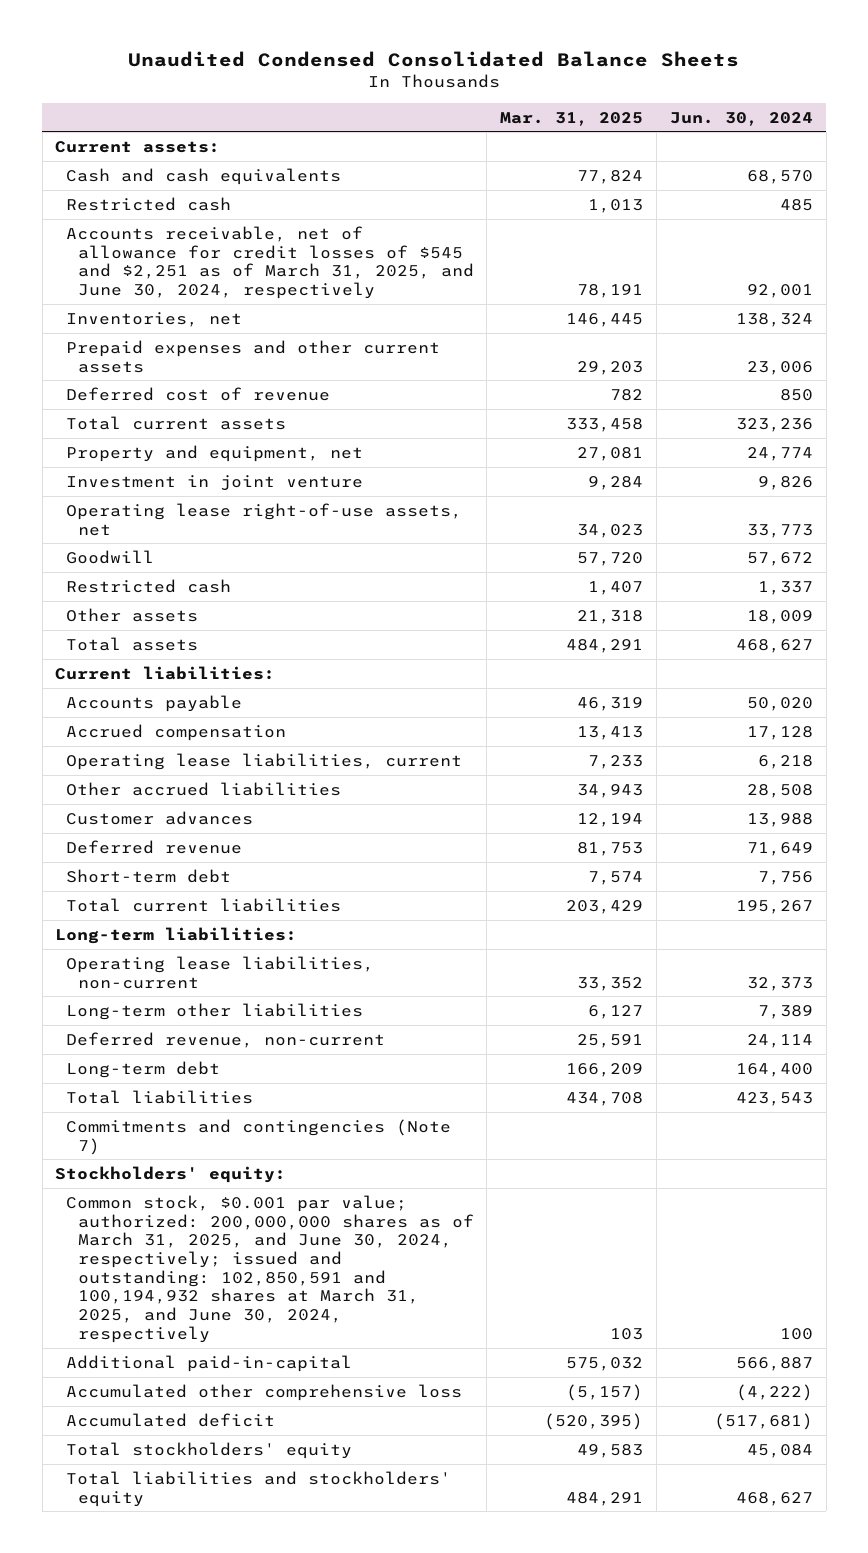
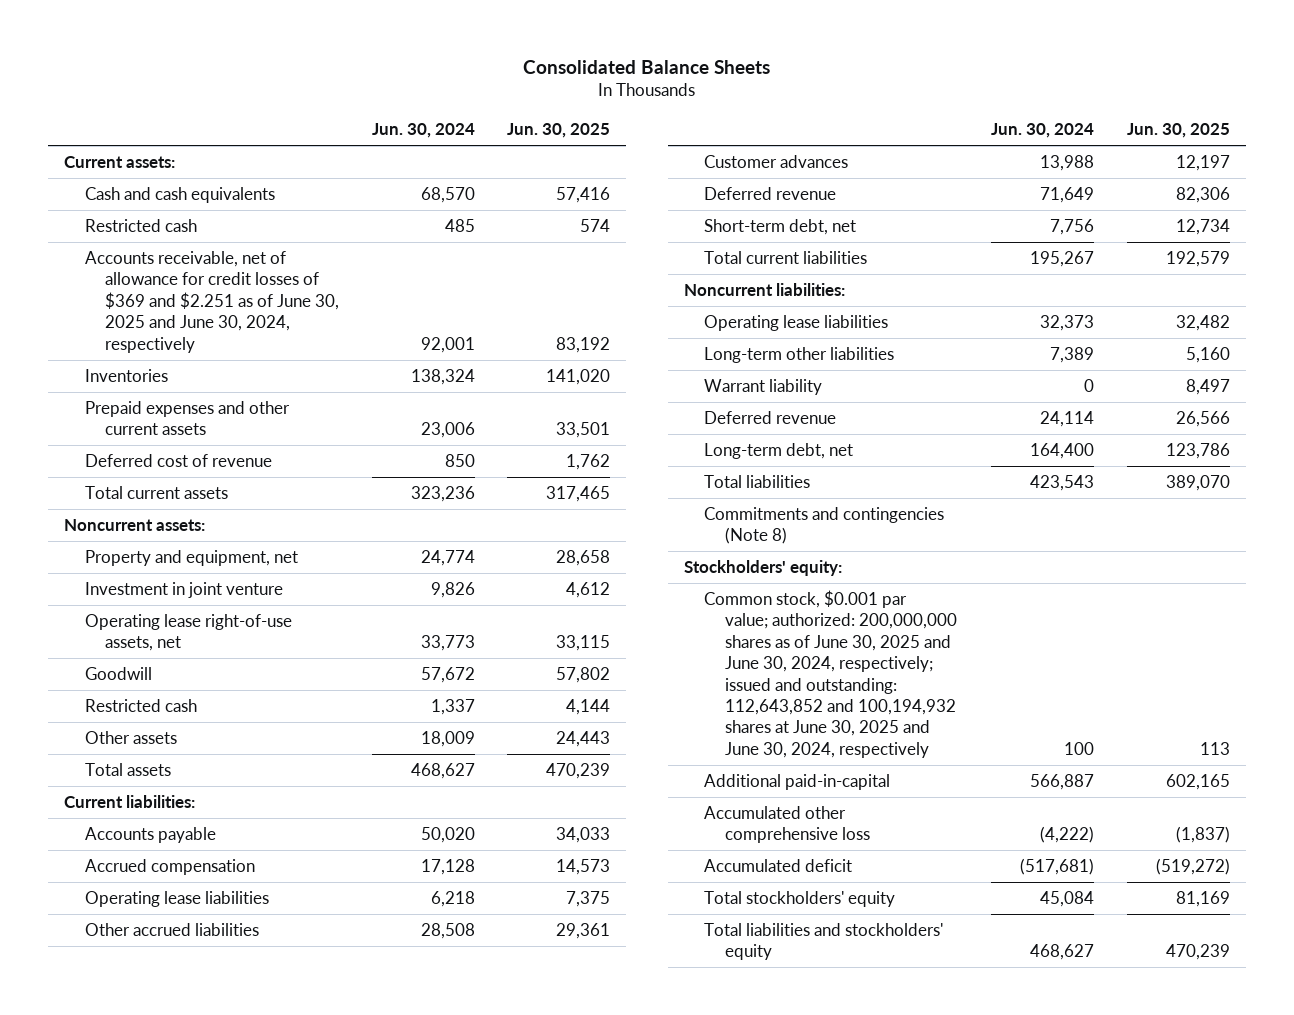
- Unaudited Condensed Consolidated Balance Sheets
+ Consolidated Balance Sheets
- | Mar. 31, 2025 | Jun. 30, 2024
+ | Jun. 30, 2024 | Jun. 30, 2025
- Accounts receivable, net of allowance for credit losses of $545 and $2,251 as of March 31, 2025, and June 30, 2024, respectively | 78,191 | 92,001
- Inventories, net | 146,445 | 138,324
+ Accounts receivable, net of allowance for credit losses of $369 and $2.251 as of June 30, 2025 and June 30, 2024, respectively | 92,001 | 83,192
+ Inventories | 138,324 | 141,020
+ Noncurrent assets:
- Operating lease liabilities, current | 7,233 | 6,218
+ Operating lease liabilities | 6,218 | 7,375
- Short-term debt | 7,574 | 7,756
+ Short-term debt, net | 7,756 | 12,734
- Long-term liabilities:
- Operating lease liabilities, non-current | 33,352 | 32,373
+ Noncurrent liabilities:
+ Operating lease liabilities | 32,373 | 32,482
- Deferred revenue, non-current | 25,591 | 24,114
- Long-term debt | 166,209 | 164,400
+ Warrant liability | 0 | 8,497
+ Deferred revenue | 24,114 | 26,566
+ Long-term debt, net | 164,400 | 123,786
- Commitments and contingencies (Note 7)
+ Commitments and contingencies (Note 8)
- Common stock, $0.001 par value; authorized: 200,000,000 shares as of March 31, 2025, and June 30, 2024, respectively; issued and outstanding: 102,850,591 and 100,194,932 shares at March 31, 2025, and June 30, 2024, respectively | 103 | 100
+ Common stock, $0.001 par value; authorized: 200,000,000 shares as of June 30, 2025 and June 30, 2024, respectively; issued and outstanding: 112,643,852 and 100,194,932 shares at June 30, 2025 and June 30, 2024, respectively | 100 | 113

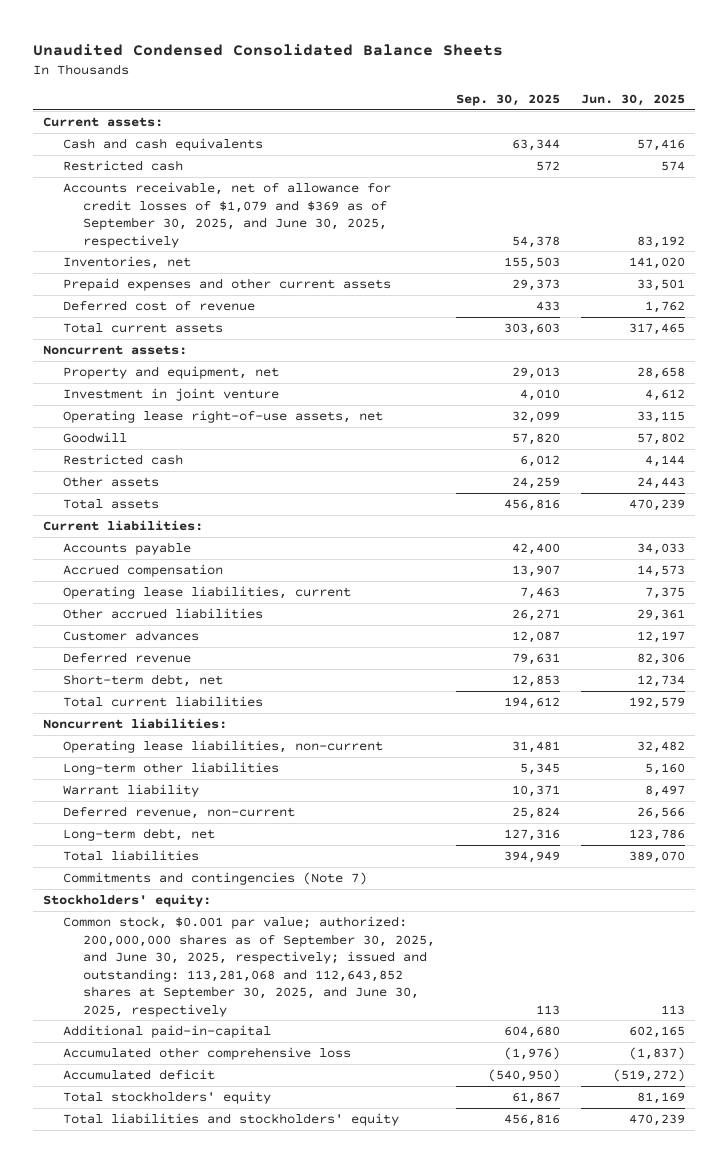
- Consolidated Balance Sheets
+ Unaudited Condensed Consolidated Balance Sheets
- | Jun. 30, 2024 | Jun. 30, 2025
+ | Sep. 30, 2025 | Jun. 30, 2025
- Accounts receivable, net of allowance for credit losses of $369 and $2.251 as of June 30, 2025 and June 30, 2024, respectively | 92,001 | 83,192
- Inventories | 138,324 | 141,020
+ Accounts receivable, net of allowance for credit losses of $1,079 and $369 as of September 30, 2025, and June 30, 2025, respectively | 54,378 | 83,192
+ Inventories, net | 155,503 | 141,020
- Operating lease liabilities | 6,218 | 7,375
+ Operating lease liabilities, current | 7,463 | 7,375
- Operating lease liabilities | 32,373 | 32,482
+ Operating lease liabilities, non-current | 31,481 | 32,482
- Deferred revenue | 24,114 | 26,566
+ Deferred revenue, non-current | 25,824 | 26,566
- Commitments and contingencies (Note 8)
+ Commitments and contingencies (Note 7)
- Common stock, $0.001 par value; authorized: 200,000,000 shares as of June 30, 2025 and June 30, 2024, respectively; issued and outstanding: 112,643,852 and 100,194,932 shares at June 30, 2025 and June 30, 2024, respectively | 100 | 113
+ Common stock, $0.001 par value; authorized: 200,000,000 shares as of September 30, 2025, and June 30, 2025, respectively; issued and outstanding: 113,281,068 and 112,643,852 shares at September 30, 2025, and June 30, 2025, respectively | 113 | 113

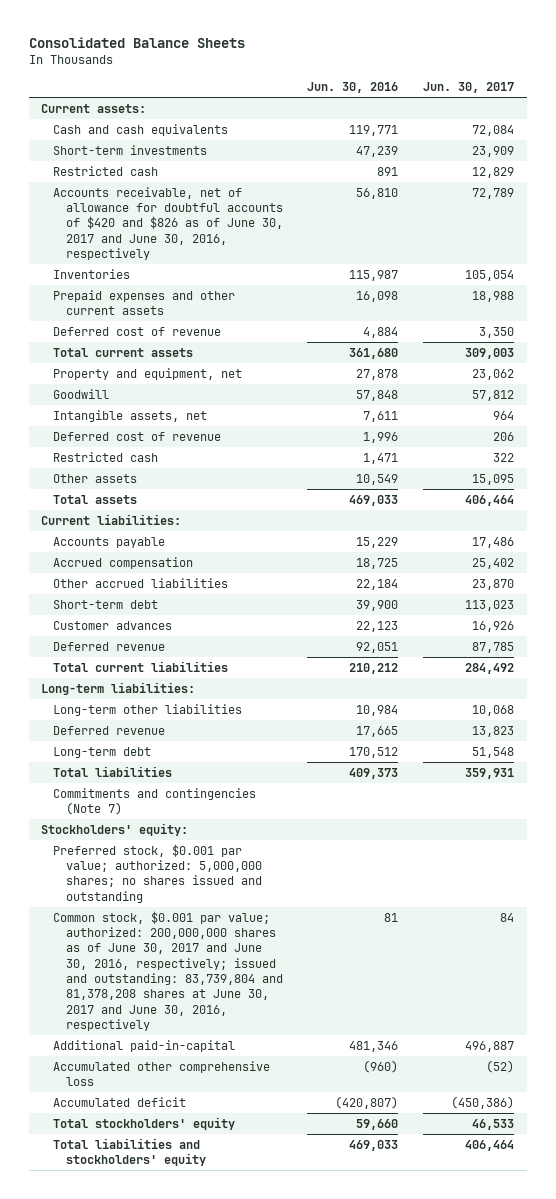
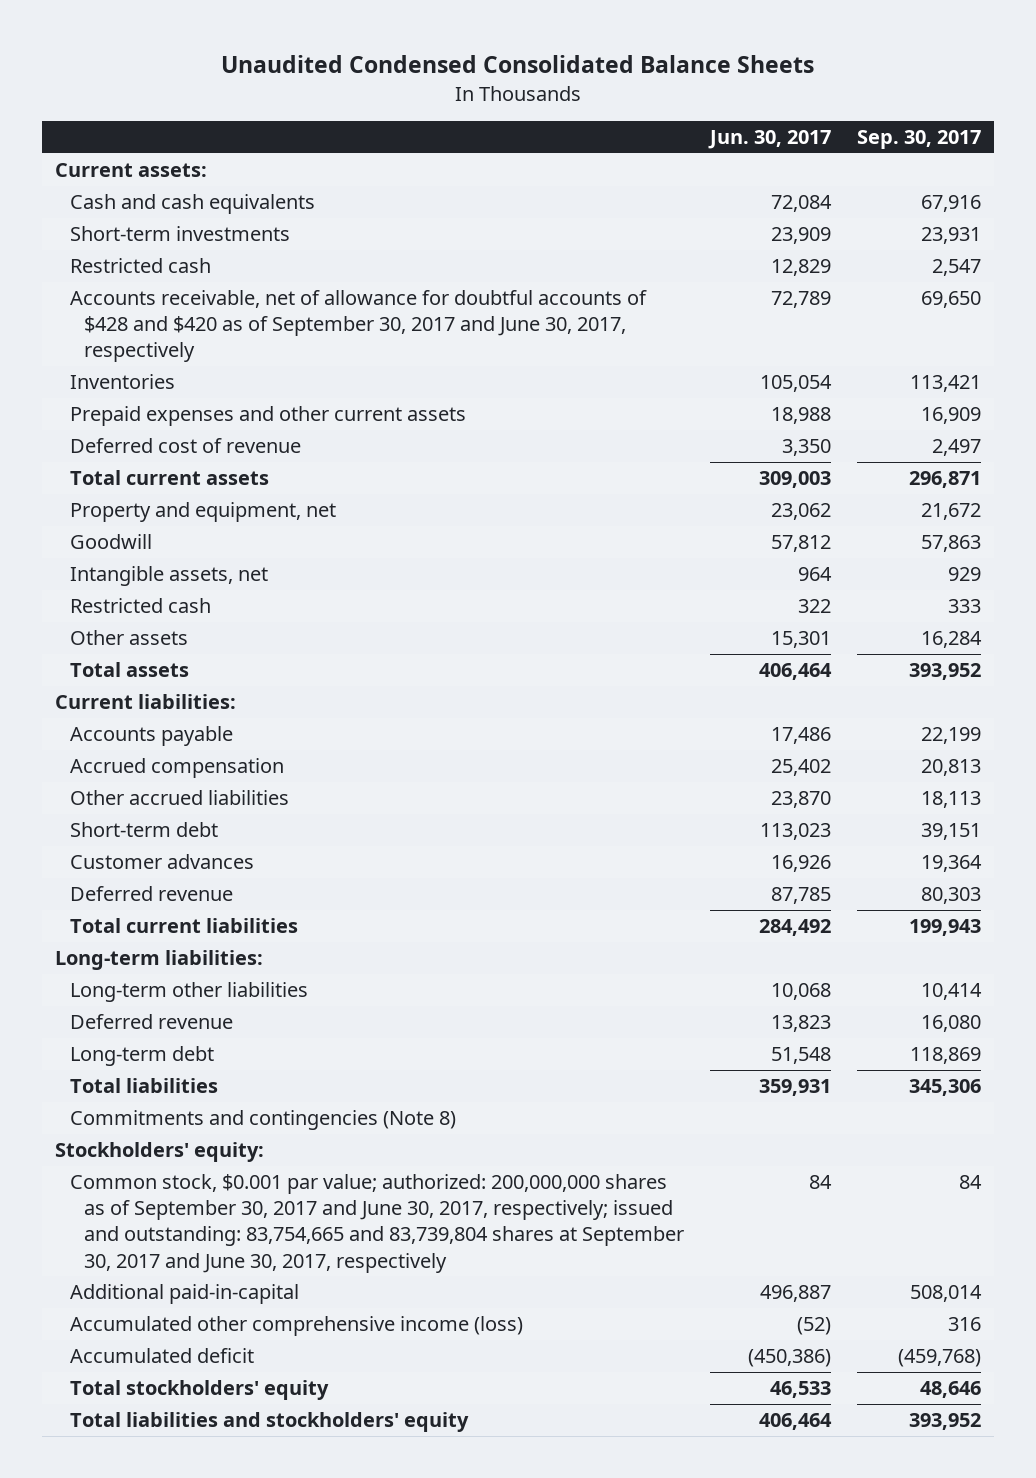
- Consolidated Balance Sheets
+ Unaudited Condensed Consolidated Balance Sheets
- | Jun. 30, 2016 | Jun. 30, 2017
+ | Jun. 30, 2017 | Sep. 30, 2017
- Accounts receivable, net of allowance for doubtful accounts of $420 and $826 as of June 30, 2017 and June 30, 2016, respectively | 56,810 | 72,789
+ Accounts receivable, net of allowance for doubtful accounts of $428 and $420 as of September 30, 2017 and June 30, 2017, respectively | 72,789 | 69,650
- Deferred cost of revenue | 1,996 | 206
- Other assets | 10,549 | 15,095
+ Other assets | 15,301 | 16,284
- Commitments and contingencies (Note 7)
+ Commitments and contingencies (Note 8)
- Preferred stock, $0.001 par value; authorized: 5,000,000 shares; no shares issued and outstanding
- Common stock, $0.001 par value; authorized: 200,000,000 shares as of June 30, 2017 and June 30, 2016, respectively; issued and outstanding: 83,739,804 and 81,378,208 shares at June 30, 2017 and June 30, 2016, respectively | 81 | 84
+ Common stock, $0.001 par value; authorized: 200,000,000 shares as of September 30, 2017 and June 30, 2017, respectively; issued and outstanding: 83,754,665 and 83,739,804 shares at September 30, 2017 and June 30, 2017, respectively | 84 | 84
- Accumulated other comprehensive loss | (960) | (52)
+ Accumulated other comprehensive income (loss) | (52) | 316

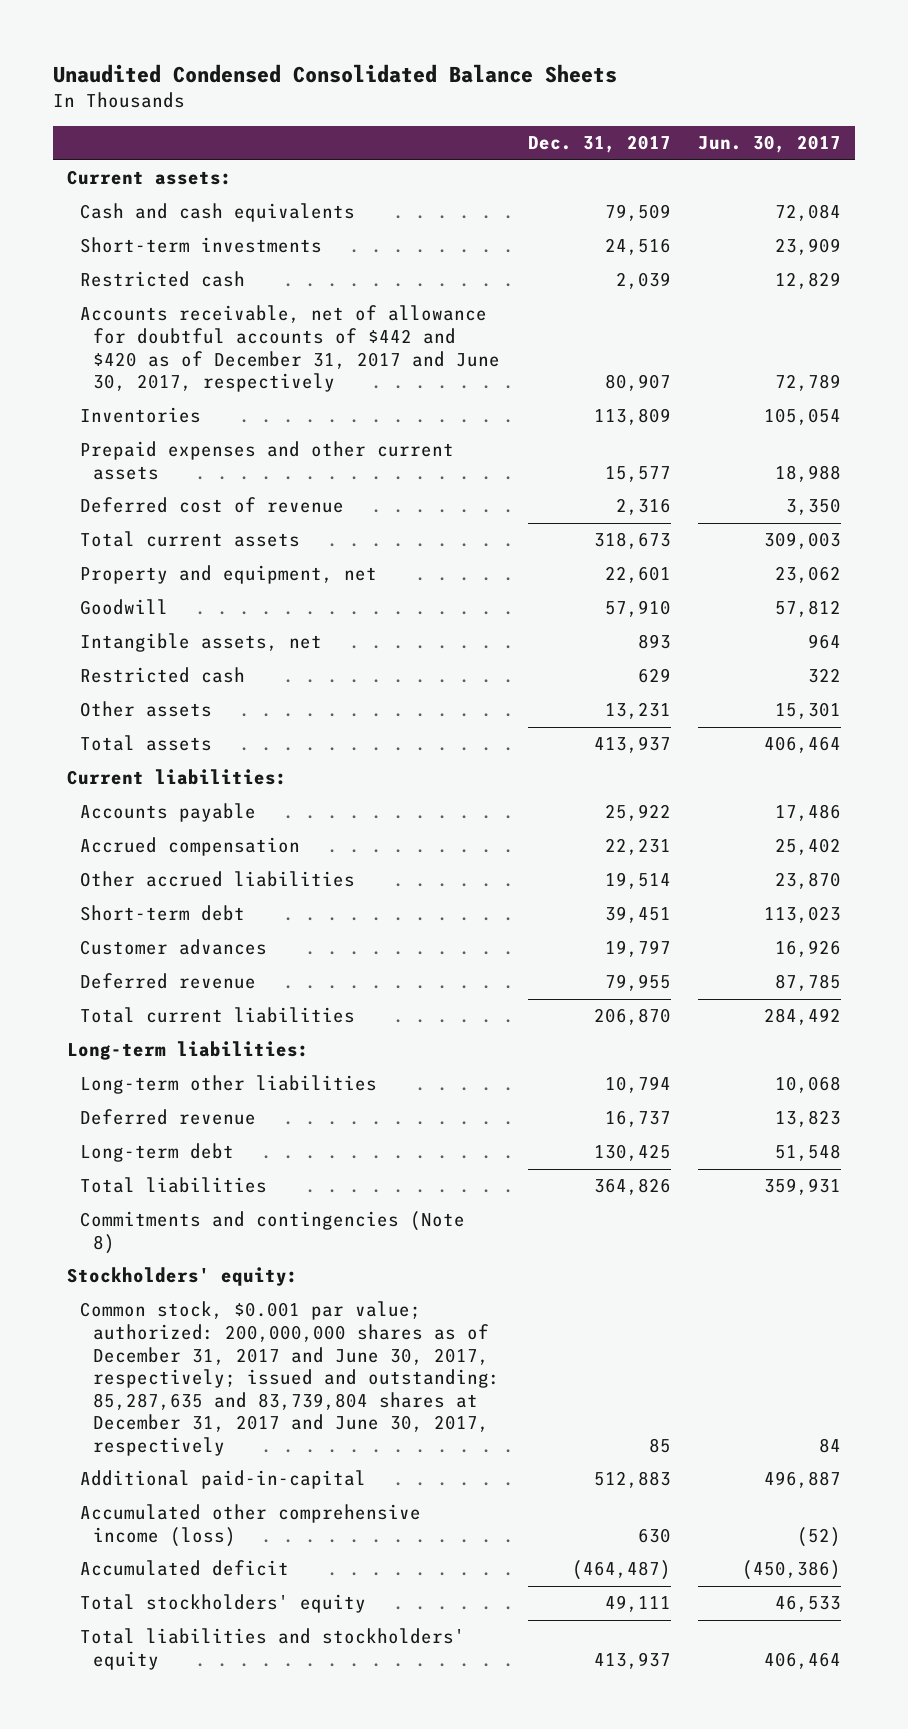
- | Jun. 30, 2017 | Sep. 30, 2017
+ | Dec. 31, 2017 | Jun. 30, 2017
- Accounts receivable, net of allowance for doubtful accounts of $428 and $420 as of September 30, 2017 and June 30, 2017, respectively | 72,789 | 69,650
+ Accounts receivable, net of allowance for doubtful accounts of $442 and $420 as of December 31, 2017 and June 30, 2017, respectively | 80,907 | 72,789
- Common stock, $0.001 par value; authorized: 200,000,000 shares as of September 30, 2017 and June 30, 2017, respectively; issued and outstanding: 83,754,665 and 83,739,804 shares at September 30, 2017 and June 30, 2017, respectively | 84 | 84
+ Common stock, $0.001 par value; authorized: 200,000,000 shares as of December 31, 2017 and June 30, 2017, respectively; issued and outstanding: 85,287,635 and 83,739,804 shares at December 31, 2017 and June 30, 2017, respectively | 85 | 84

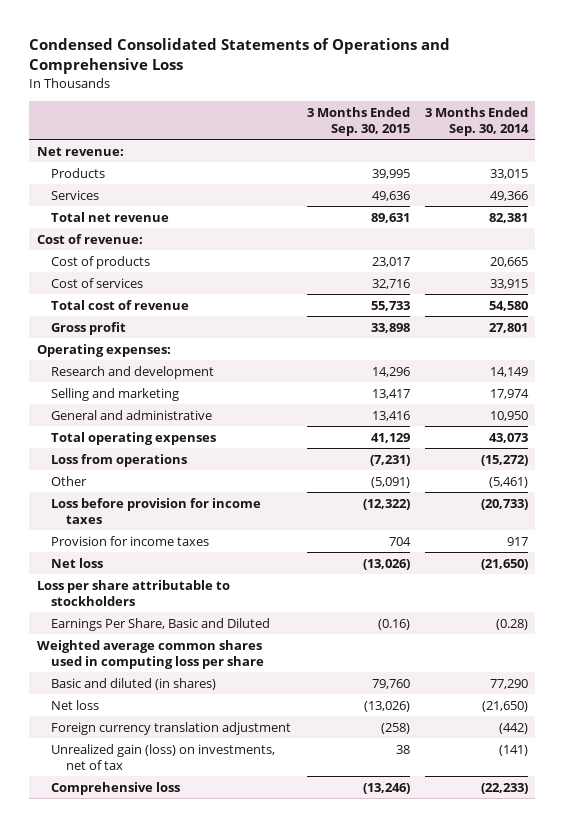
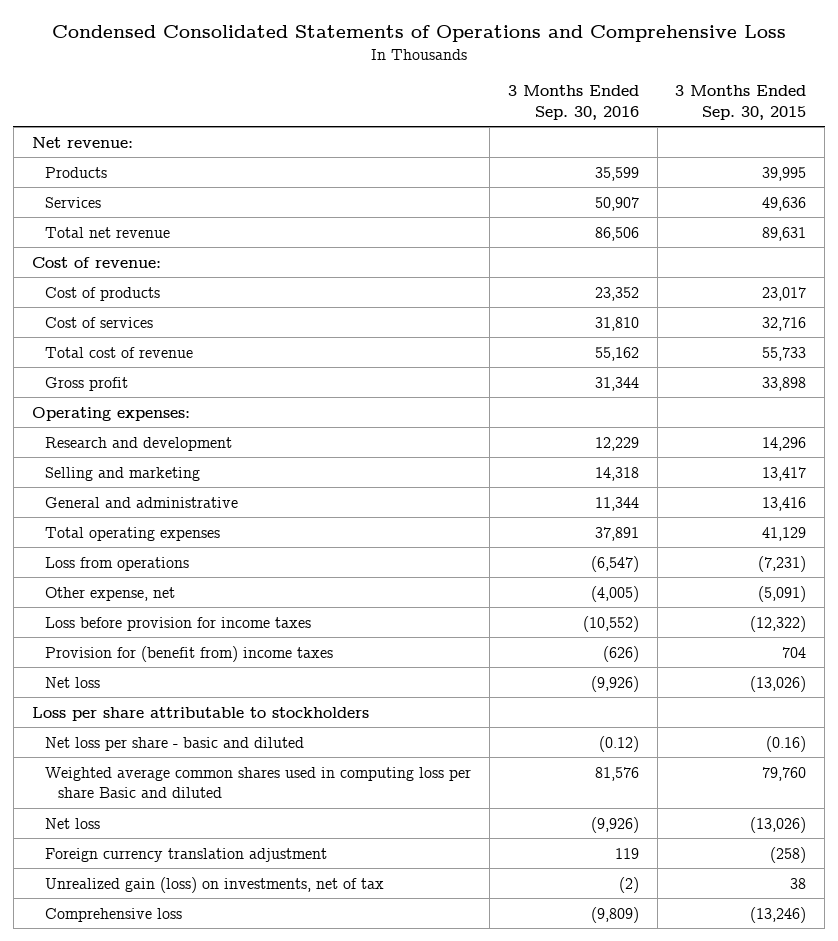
- | 3 Months Ended Sep. 30, 2015 | 3 Months Ended Sep. 30, 2014
+ | 3 Months Ended Sep. 30, 2016 | 3 Months Ended Sep. 30, 2015
- Other | (5,091) | (5,461)
+ Other expense, net | (4,005) | (5,091)
- Provision for income taxes | 704 | 917
+ Provision for (benefit from) income taxes | (626) | 704
- Earnings Per Share, Basic and Diluted | (0.16) | (0.28)
- Weighted average common shares used in computing loss per share
- Basic and diluted (in shares) | 79,760 | 77,290
+ Net loss per share - basic and diluted | (0.12) | (0.16)
+ Weighted average common shares used in computing loss per share Basic and diluted | 81,576 | 79,760

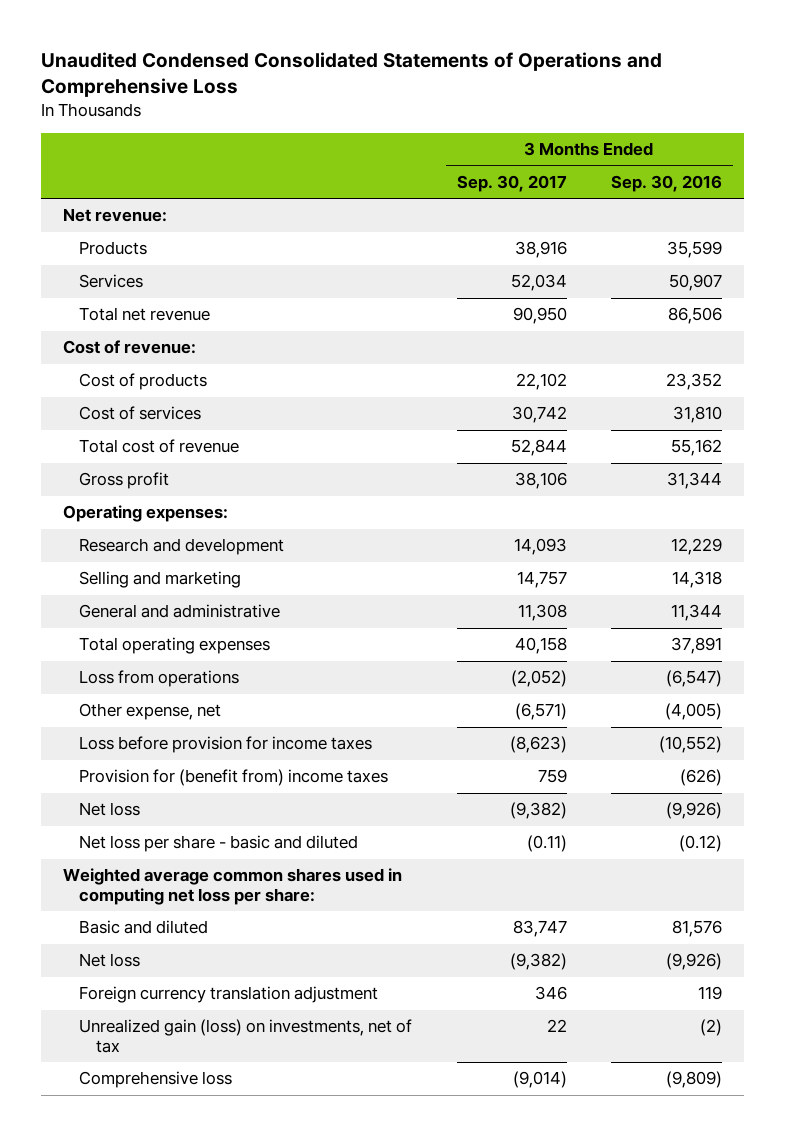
- Condensed Consolidated Statements of Operations and Comprehensive Loss
+ Unaudited Condensed Consolidated Statements of Operations and Comprehensive Loss
- | 3 Months Ended Sep. 30, 2016 | 3 Months Ended Sep. 30, 2015
+ | 3 Months Ended Sep. 30, 2017 | 3 Months Ended Sep. 30, 2016
- Loss per share attributable to stockholders
- Weighted average common shares used in computing loss per share Basic and diluted | 81,576 | 79,760
+ Weighted average common shares used in computing net loss per share:
+ Basic and diluted | 83,747 | 81,576

